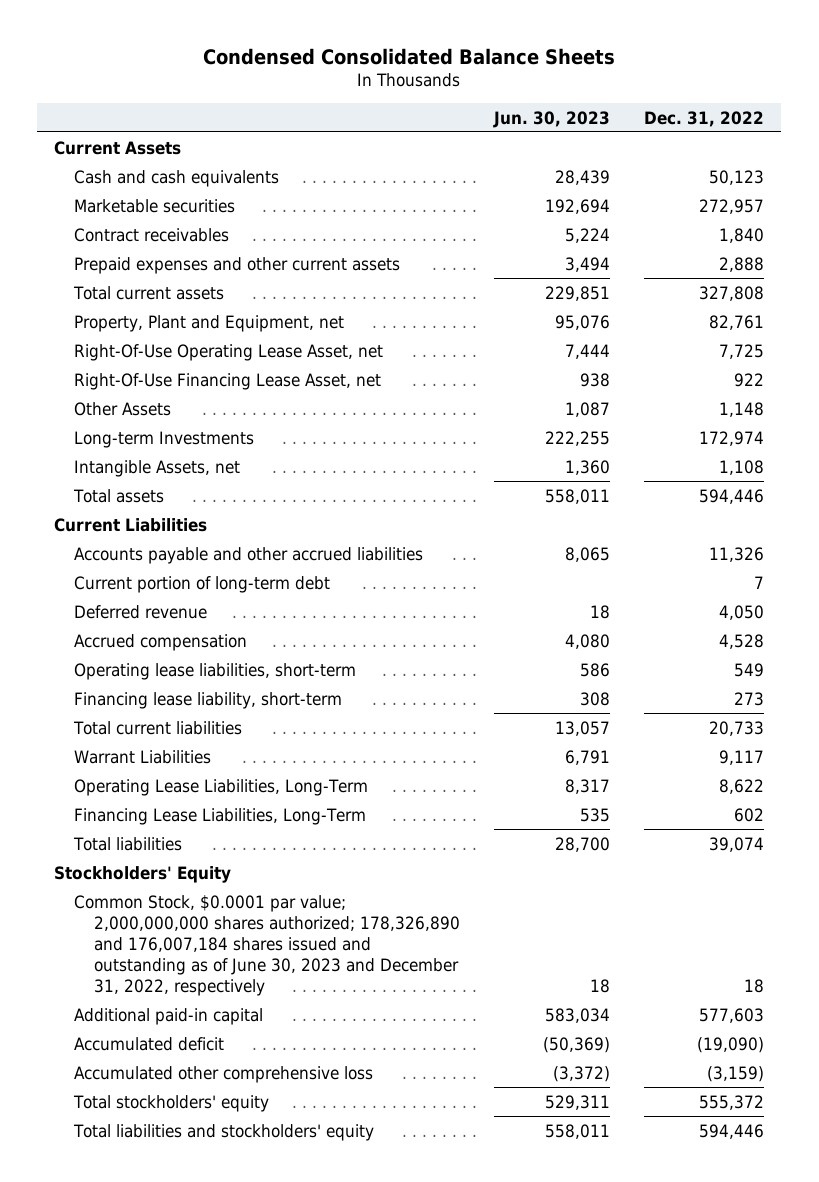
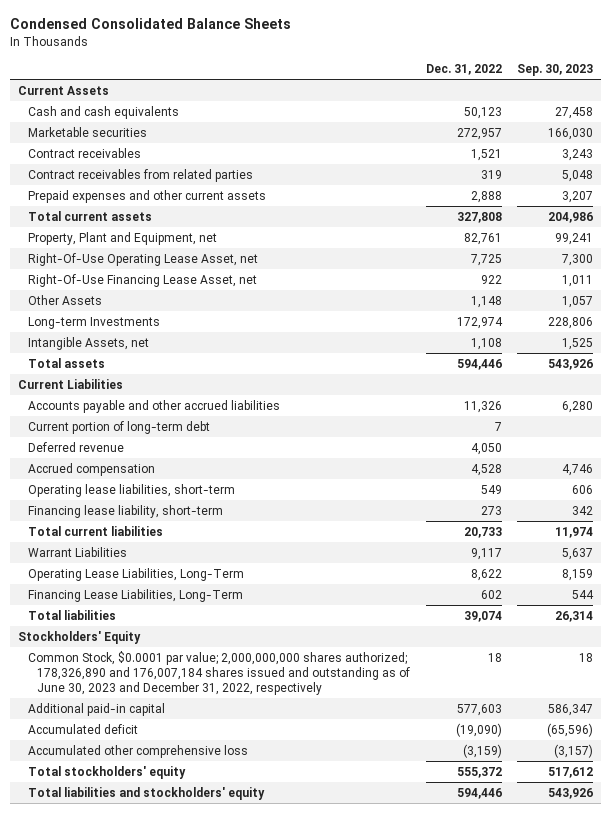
- | Jun. 30, 2023 | Dec. 31, 2022
+ | Dec. 31, 2022 | Sep. 30, 2023
- Contract receivables | 5,224 | 1,840
+ Contract receivables | 1,521 | 3,243
+ Contract receivables from related parties | 319 | 5,048

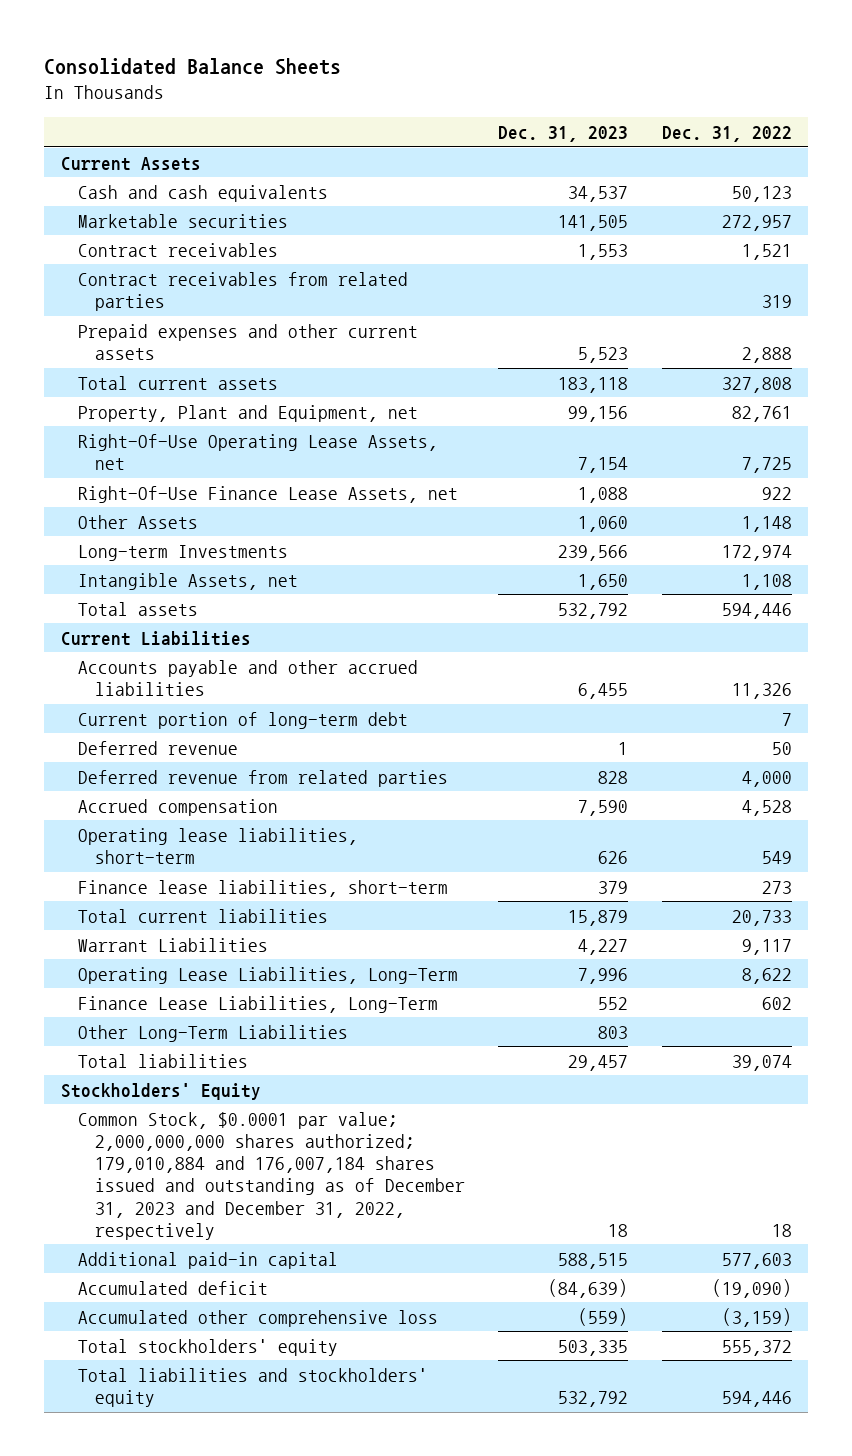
- Condensed Consolidated Balance Sheets
+ Consolidated Balance Sheets
- | Dec. 31, 2022 | Sep. 30, 2023
+ | Dec. 31, 2023 | Dec. 31, 2022
- Right-Of-Use Operating Lease Asset, net | 7,725 | 7,300
- Right-Of-Use Financing Lease Asset, net | 922 | 1,011
+ Right-Of-Use Operating Lease Assets, net | 7,154 | 7,725
+ Right-Of-Use Finance Lease Assets, net | 1,088 | 922
- Deferred revenue | 4,050 |
+ Deferred revenue | 1 | 50
+ Deferred revenue from related parties | 828 | 4,000
- Financing lease liability, short-term | 273 | 342
+ Finance lease liabilities, short-term | 379 | 273
- Financing Lease Liabilities, Long-Term | 602 | 544
+ Finance Lease Liabilities, Long-Term | 552 | 602
+ Other Long-Term Liabilities | 803 |
- Common Stock, $0.0001 par value; 2,000,000,000 shares authorized; 178,326,890 and 176,007,184 shares issued and outstanding as of June 30, 2023 and December 31, 2022, respectively | 18 | 18
+ Common Stock, $0.0001 par value; 2,000,000,000 shares authorized; 179,010,884 and 176,007,184 shares issued and outstanding as of December 31, 2023 and December 31, 2022, respectively | 18 | 18

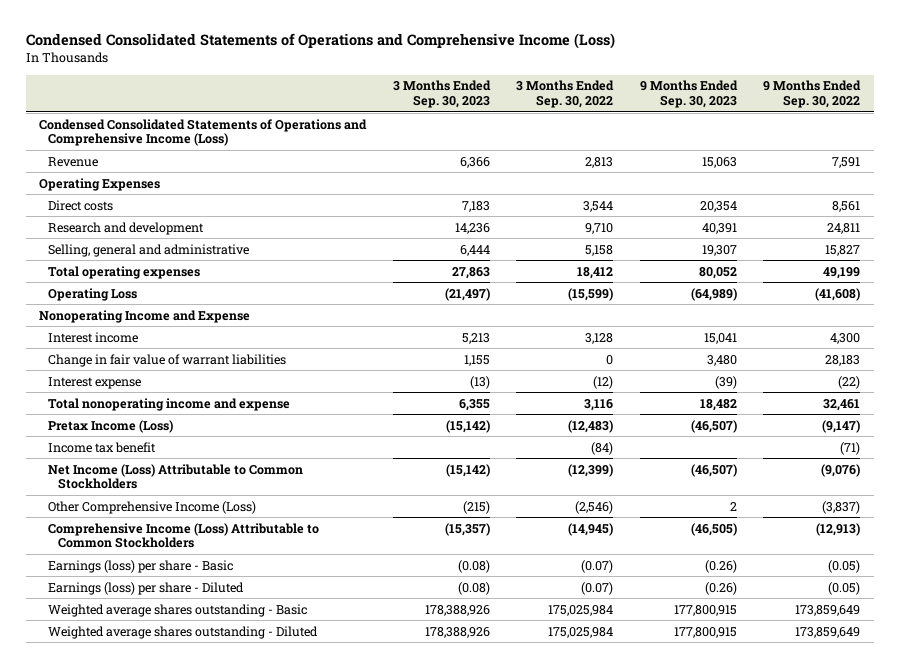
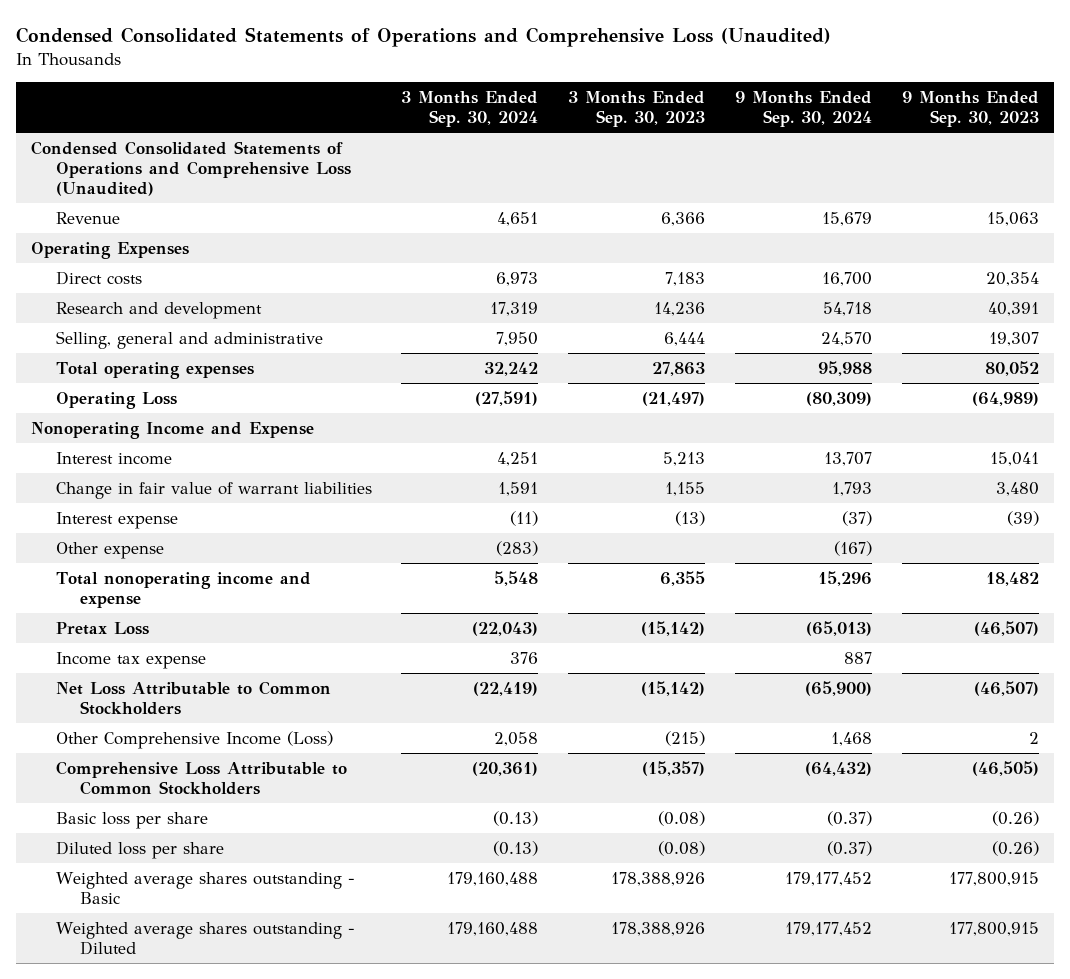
- Condensed Consolidated Statements of Operations and Comprehensive Income (Loss)
+ Condensed Consolidated Statements of Operations and Comprehensive Loss (Unaudited)
- | 3 Months Ended Sep. 30, 2023 | 3 Months Ended Sep. 30, 2022 | 9 Months Ended Sep. 30, 2023 | 9 Months Ended Sep. 30, 2022
+ | 3 Months Ended Sep. 30, 2024 | 3 Months Ended Sep. 30, 2023 | 9 Months Ended Sep. 30, 2024 | 9 Months Ended Sep. 30, 2023
- Condensed Consolidated Statements of Operations and Comprehensive Income (Loss)
+ Condensed Consolidated Statements of Operations and Comprehensive Loss (Unaudited)
+ Other expense | (283) | | (167) |
- Pretax Income (Loss) | (15,142) | (12,483) | (46,507) | (9,147)
- Income tax benefit | | (84) | | (71)
- Net Income (Loss) Attributable to Common Stockholders | (15,142) | (12,399) | (46,507) | (9,076)
+ Pretax Loss | (22,043) | (15,142) | (65,013) | (46,507)
+ Income tax expense | 376 | | 887 |
+ Net Loss Attributable to Common Stockholders | (22,419) | (15,142) | (65,900) | (46,507)
- Comprehensive Income (Loss) Attributable to Common Stockholders | (15,357) | (14,945) | (46,505) | (12,913)
- Earnings (loss) per share - Basic | (0.08) | (0.07) | (0.26) | (0.05)
- Earnings (loss) per share - Diluted | (0.08) | (0.07) | (0.26) | (0.05)
+ Comprehensive Loss Attributable to Common Stockholders | (20,361) | (15,357) | (64,432) | (46,505)
+ Basic loss per share | (0.13) | (0.08) | (0.37) | (0.26)
+ Diluted loss per share | (0.13) | (0.08) | (0.37) | (0.26)

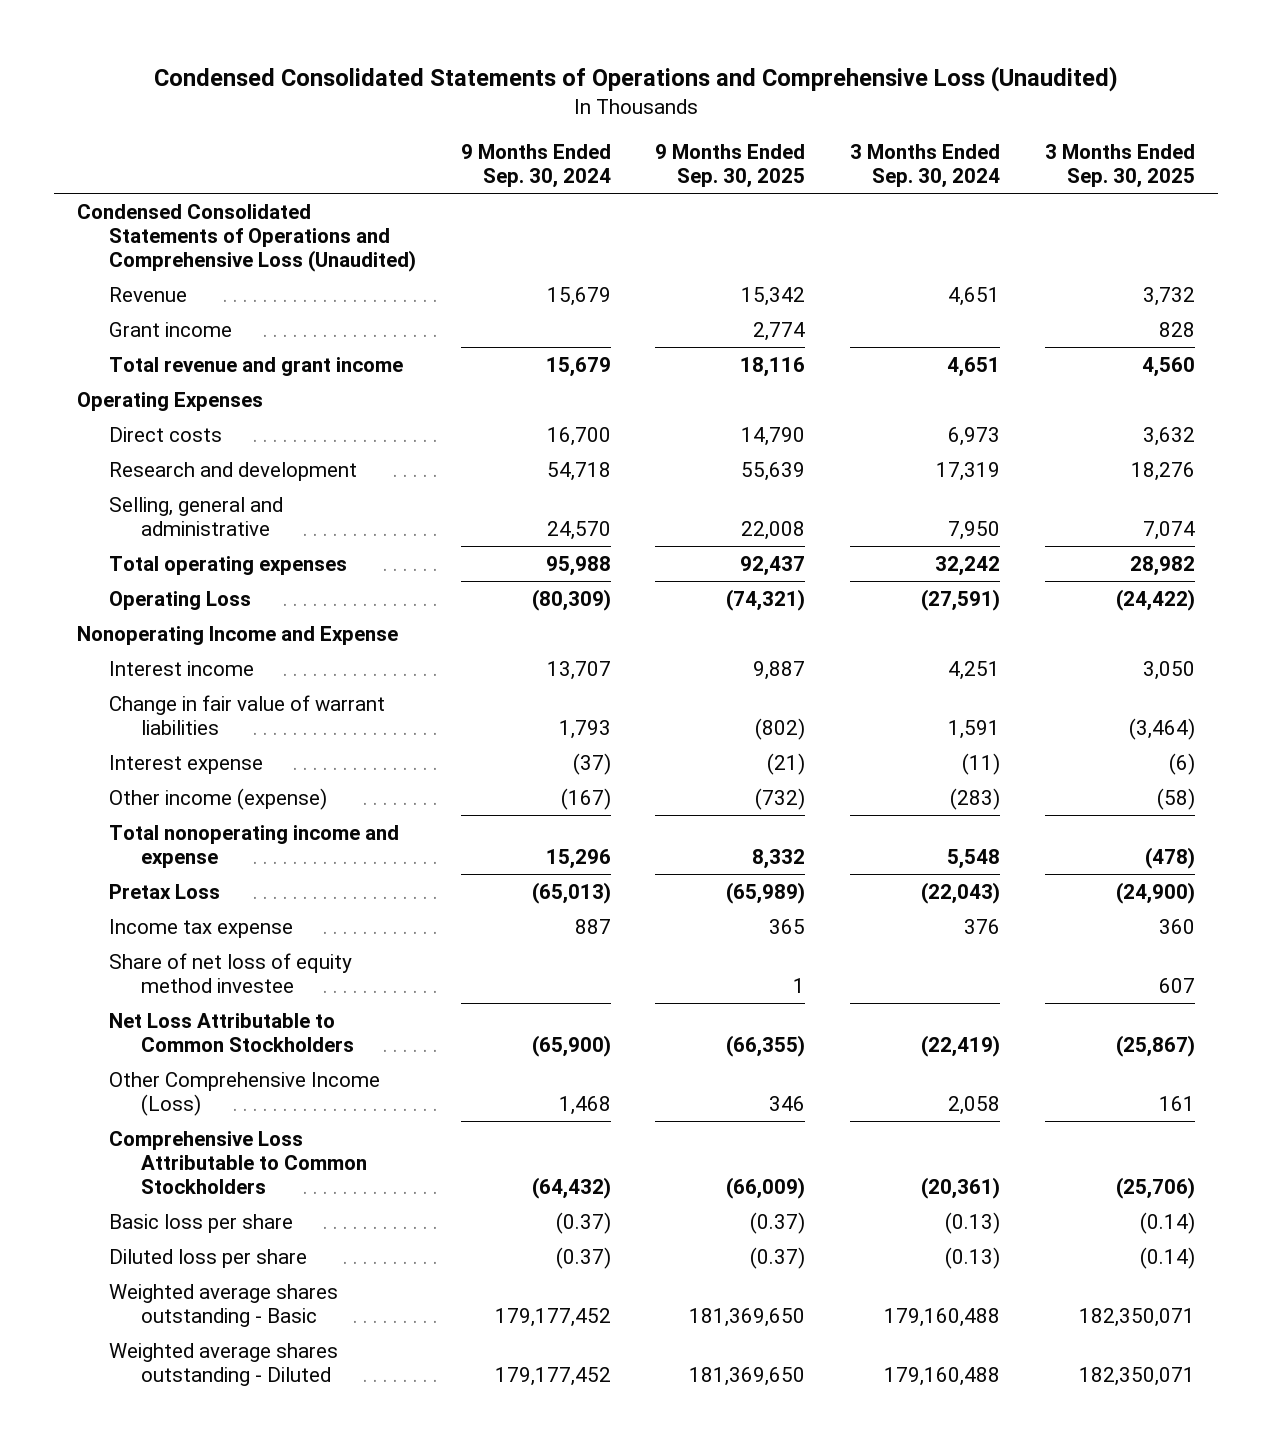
- | 3 Months Ended Sep. 30, 2024 | 3 Months Ended Sep. 30, 2023 | 9 Months Ended Sep. 30, 2024 | 9 Months Ended Sep. 30, 2023
+ | 9 Months Ended Sep. 30, 2024 | 9 Months Ended Sep. 30, 2025 | 3 Months Ended Sep. 30, 2024 | 3 Months Ended Sep. 30, 2025
+ Grant income | | 2,774 | | 828
+ Total revenue and grant income | 15,679 | 18,116 | 4,651 | 4,560
- Other expense | (283) | | (167) |
+ Other income (expense) | (167) | (732) | (283) | (58)
+ Share of net loss of equity method investee | | 1 | | 607

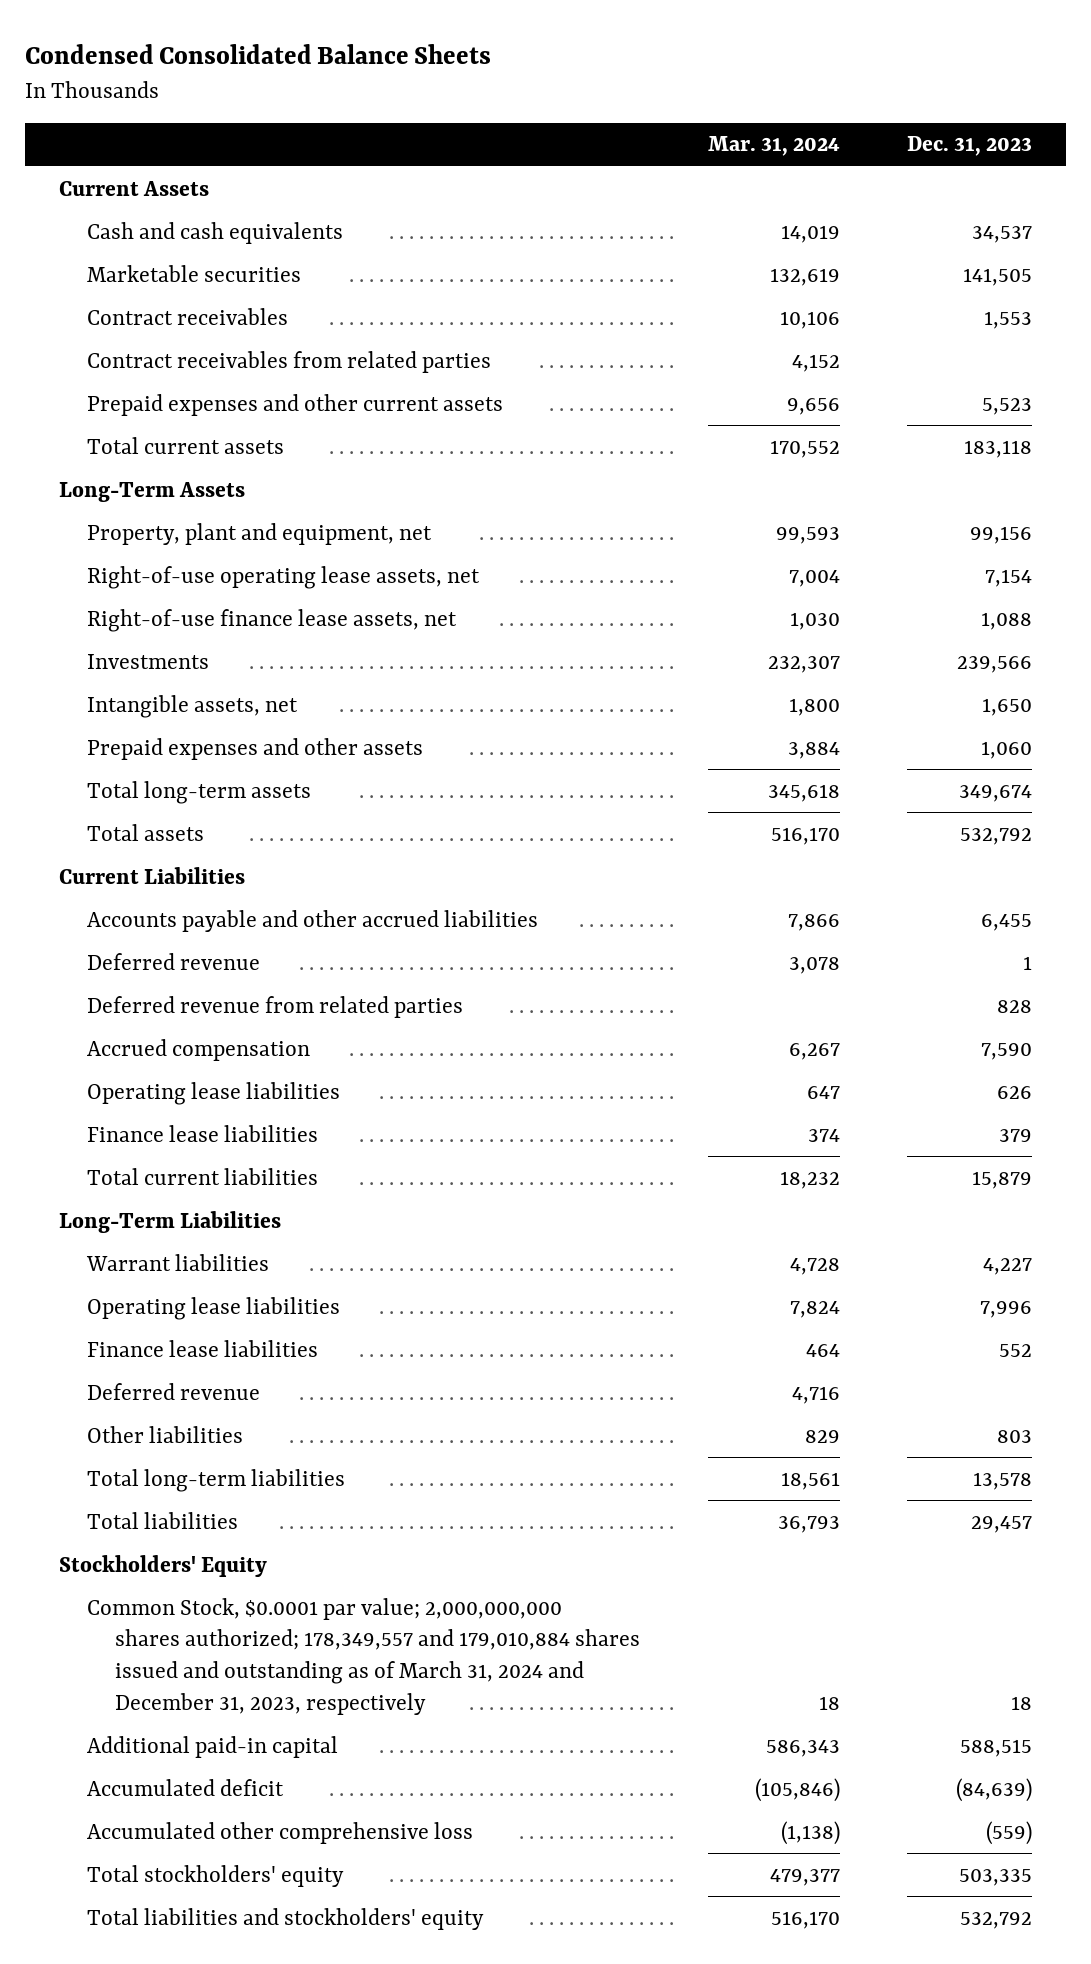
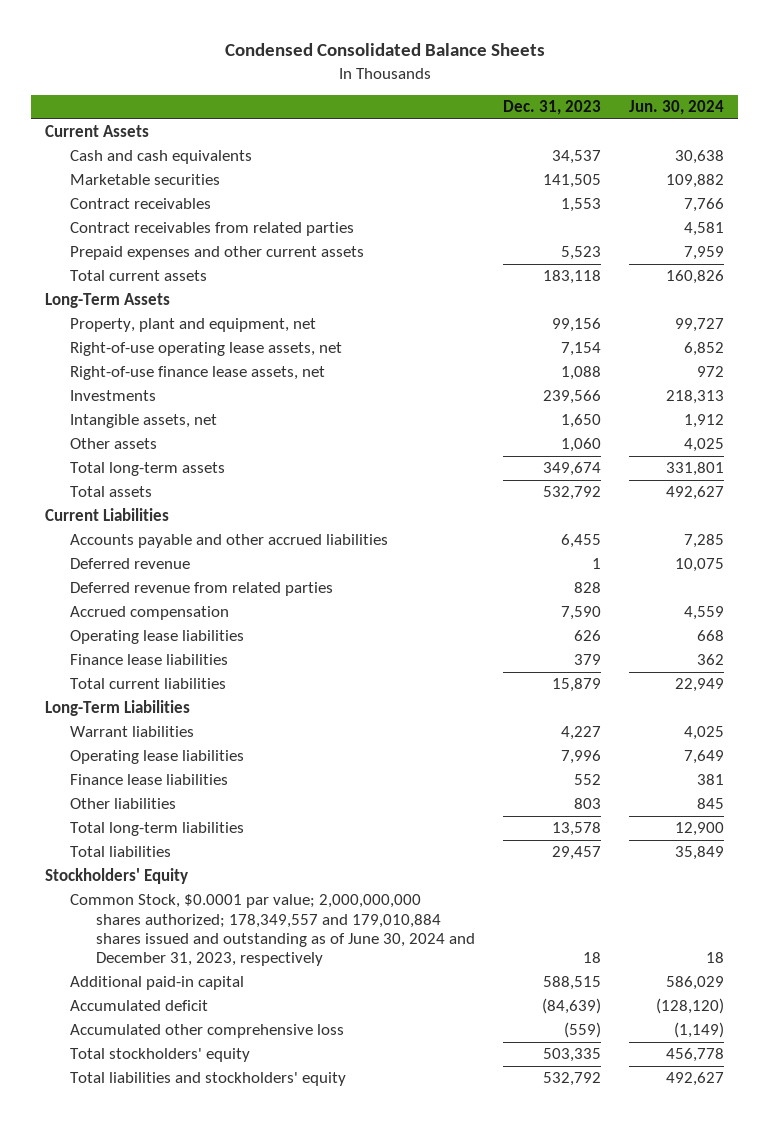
- | Mar. 31, 2024 | Dec. 31, 2023
+ | Dec. 31, 2023 | Jun. 30, 2024
- Prepaid expenses and other assets | 3,884 | 1,060
+ Other assets | 1,060 | 4,025
- Deferred revenue | 4,716 |
- Common Stock, $0.0001 par value; 2,000,000,000 shares authorized; 178,349,557 and 179,010,884 shares issued and outstanding as of March 31, 2024 and December 31, 2023, respectively | 18 | 18
+ Common Stock, $0.0001 par value; 2,000,000,000 shares authorized; 178,349,557 and 179,010,884 shares issued and outstanding as of June 30, 2024 and December 31, 2023, respectively | 18 | 18

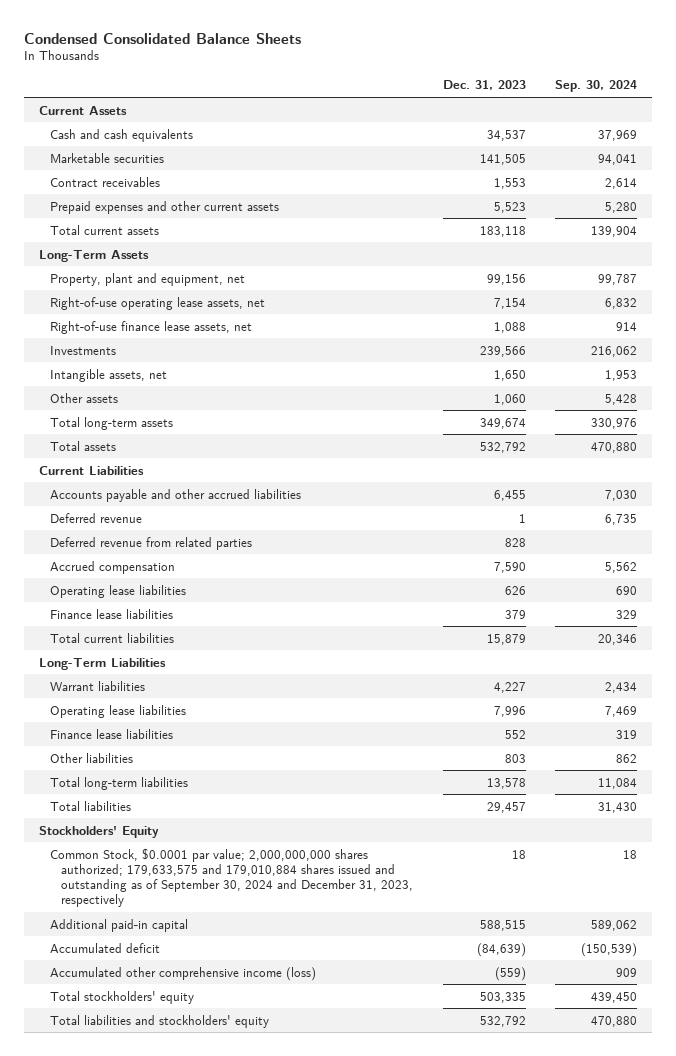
- | Dec. 31, 2023 | Jun. 30, 2024
+ | Dec. 31, 2023 | Sep. 30, 2024
- Contract receivables from related parties | | 4,581
- Common Stock, $0.0001 par value; 2,000,000,000 shares authorized; 178,349,557 and 179,010,884 shares issued and outstanding as of June 30, 2024 and December 31, 2023, respectively | 18 | 18
+ Common Stock, $0.0001 par value; 2,000,000,000 shares authorized; 179,633,575 and 179,010,884 shares issued and outstanding as of September 30, 2024 and December 31, 2023, respectively | 18 | 18
- Accumulated other comprehensive loss | (559) | (1,149)
+ Accumulated other comprehensive income (loss) | (559) | 909

